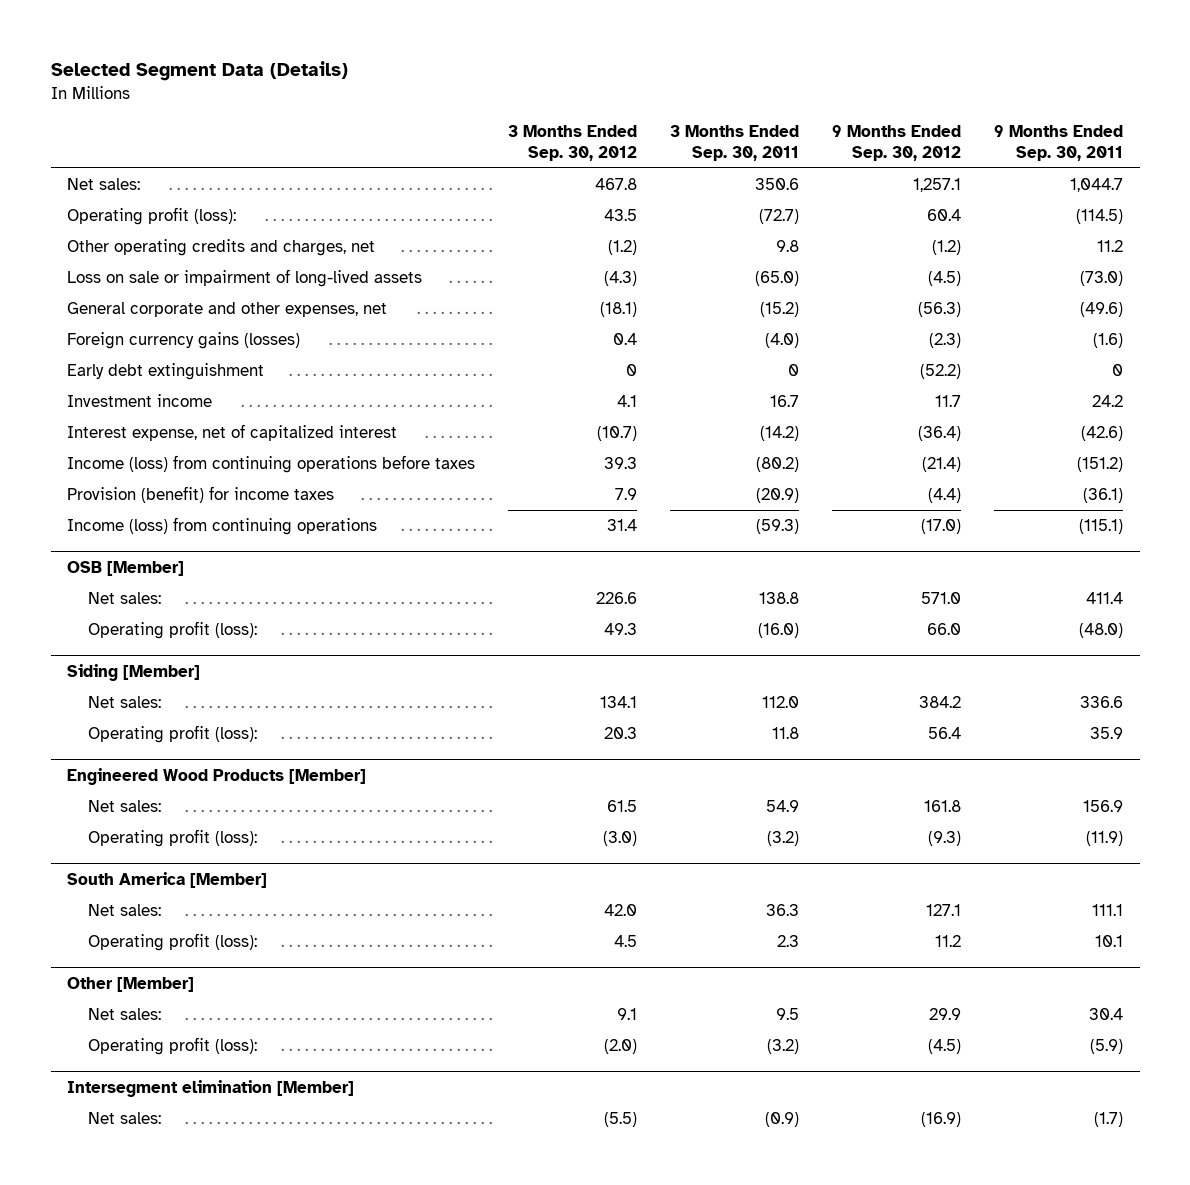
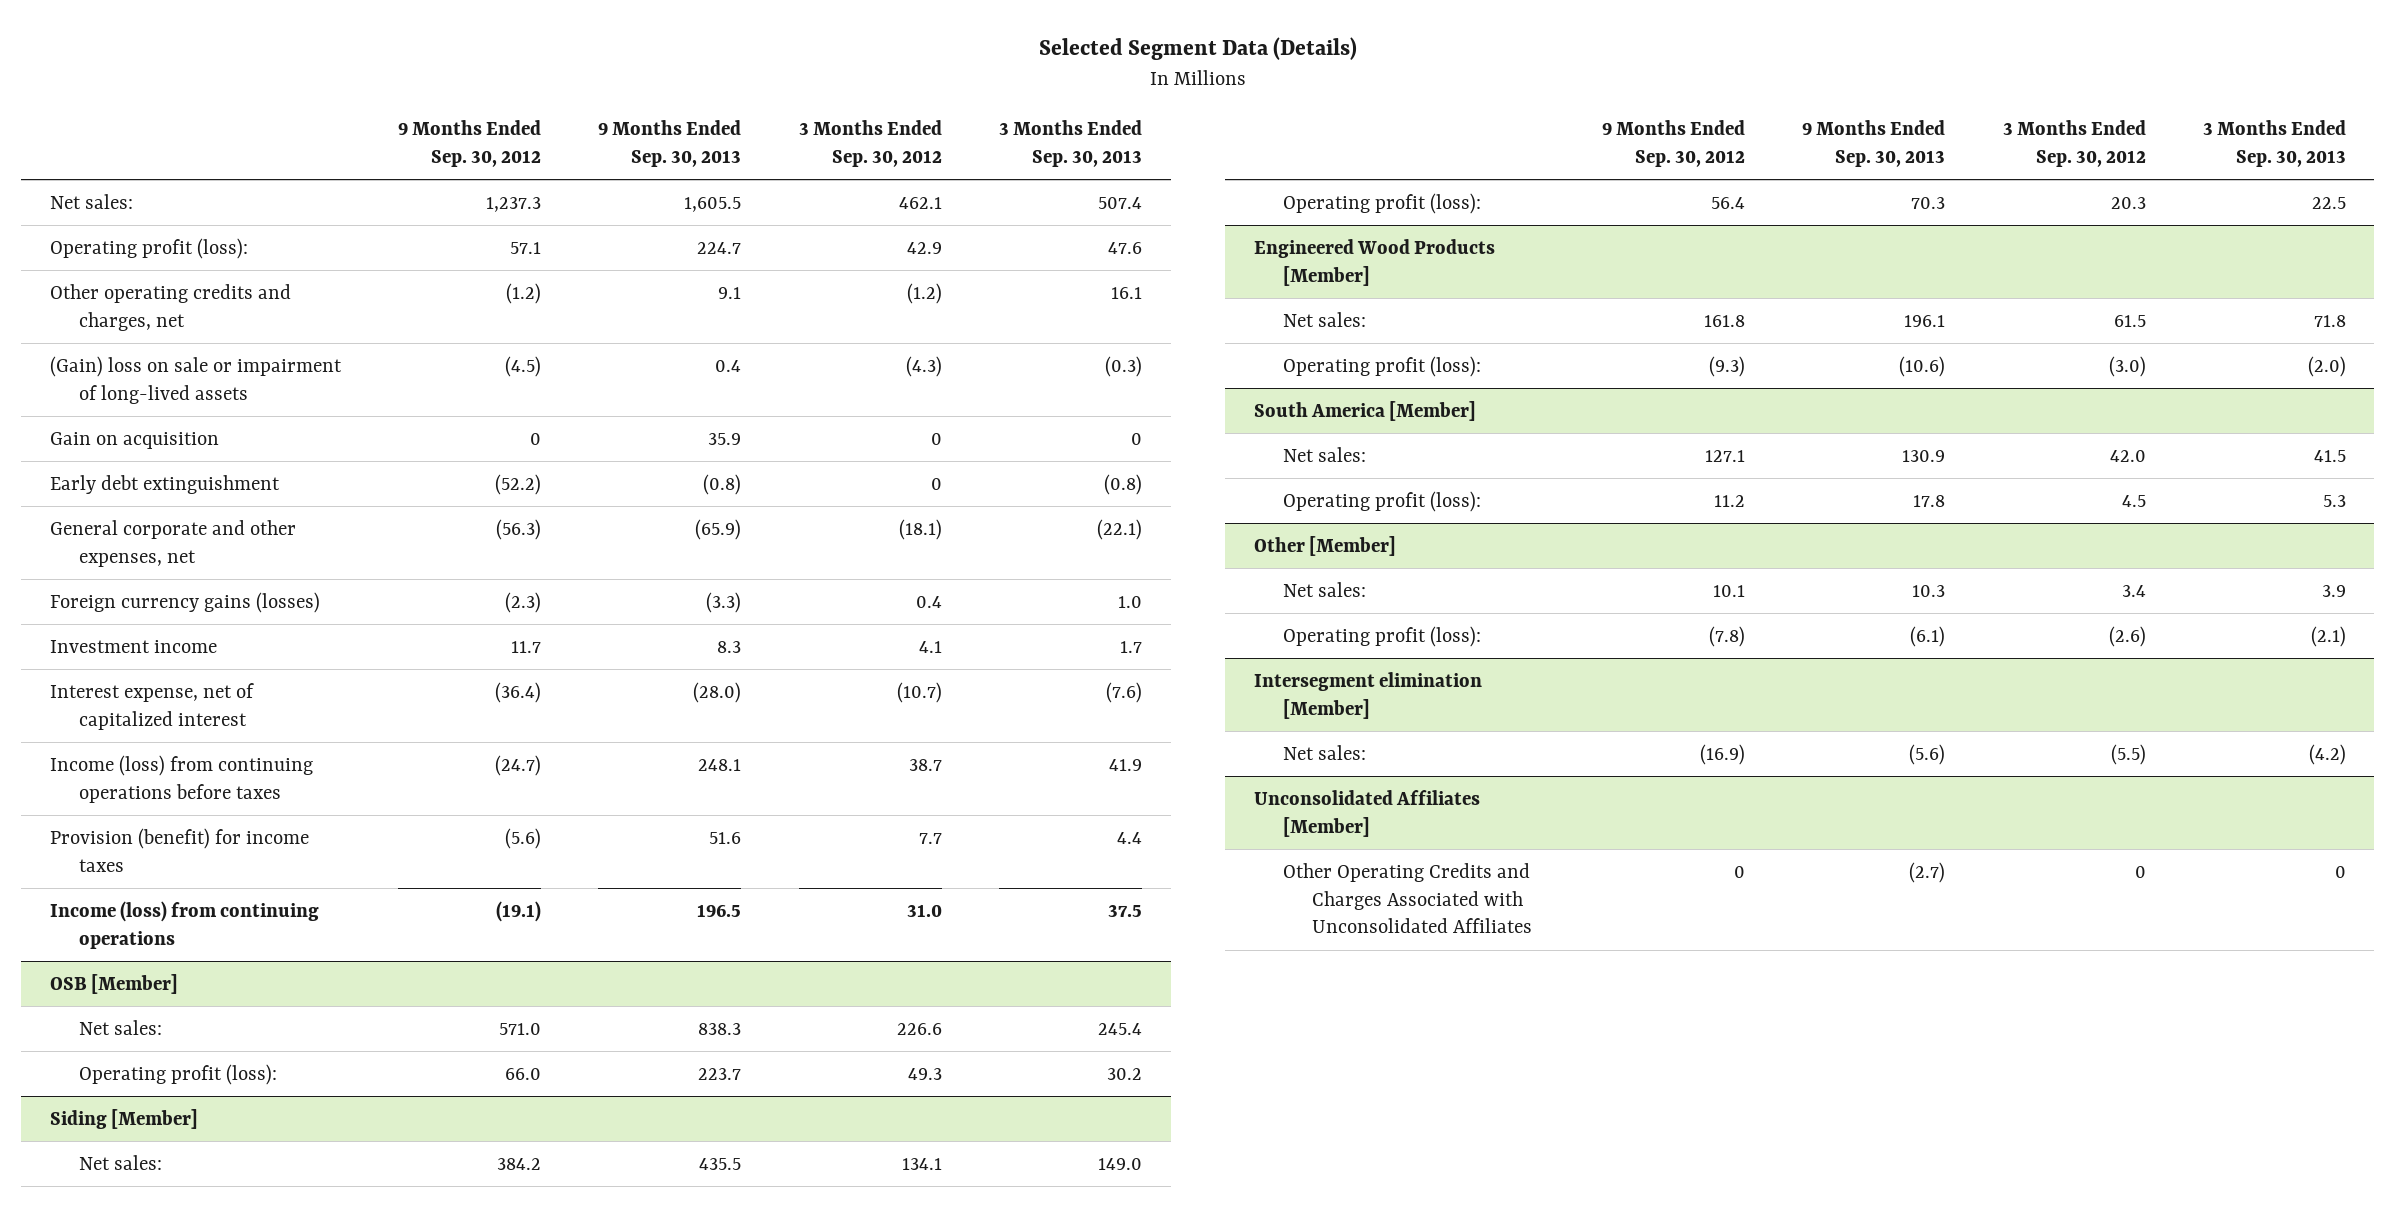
- | 3 Months Ended Sep. 30, 2012 | 3 Months Ended Sep. 30, 2011 | 9 Months Ended Sep. 30, 2012 | 9 Months Ended Sep. 30, 2011
+ | 9 Months Ended Sep. 30, 2012 | 9 Months Ended Sep. 30, 2013 | 3 Months Ended Sep. 30, 2012 | 3 Months Ended Sep. 30, 2013
- Net sales: | 467.8 | 350.6 | 1,257.1 | 1,044.7
- Operating profit (loss): | 43.5 | (72.7) | 60.4 | (114.5)
+ Net sales: | 1,237.3 | 1,605.5 | 462.1 | 507.4
+ Operating profit (loss): | 57.1 | 224.7 | 42.9 | 47.6
- Loss on sale or impairment of long-lived assets | (4.3) | (65.0) | (4.5) | (73.0)
+ (Gain) loss on sale or impairment of long-lived assets | (4.5) | 0.4 | (4.3) | (0.3)
+ Gain on acquisition | 0 | 35.9 | 0 | 0
moved up: Early debt extinguishment | (52.2) | (0.8) | 0 | (0.8)
- Income (loss) from continuing operations before taxes | 39.3 | (80.2) | (21.4) | (151.2)
- Provision (benefit) for income taxes | 7.9 | (20.9) | (4.4) | (36.1)
- Income (loss) from continuing operations | 31.4 | (59.3) | (17.0) | (115.1)
+ Income (loss) from continuing operations before taxes | (24.7) | 248.1 | 38.7 | 41.9
+ Provision (benefit) for income taxes | (5.6) | 51.6 | 7.7 | 4.4
+ Income (loss) from continuing operations | (19.1) | 196.5 | 31.0 | 37.5
@ Other [Member]
- Net sales: | 9.1 | 9.5 | 29.9 | 30.4
- Operating profit (loss): | (2.0) | (3.2) | (4.5) | (5.9)
+ Net sales: | 10.1 | 10.3 | 3.4 | 3.9
+ Operating profit (loss): | (7.8) | (6.1) | (2.6) | (2.1)
+ Unconsolidated Affiliates [Member]
+ Other Operating Credits and Charges Associated with Unconsolidated Affiliates | 0 | (2.7) | 0 | 0

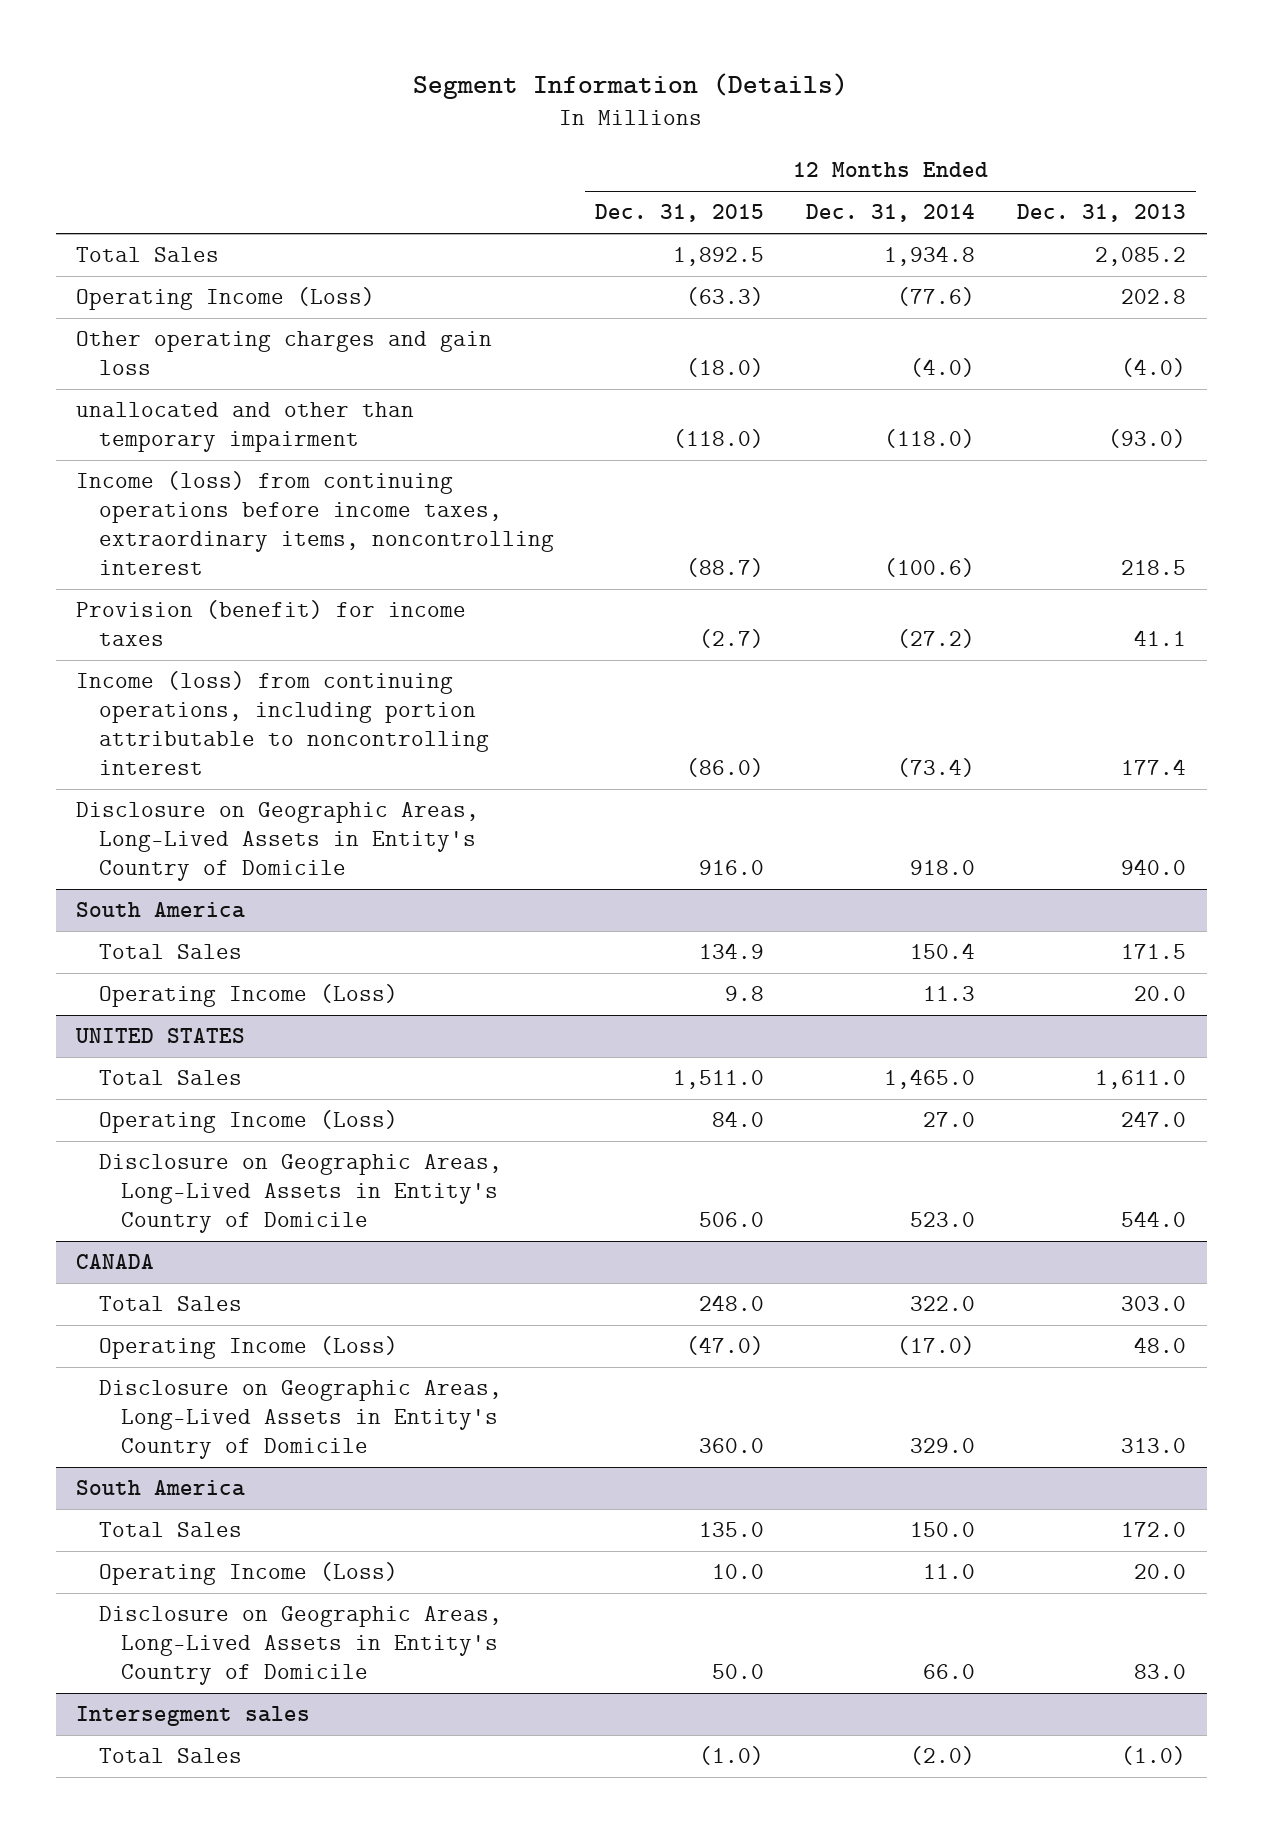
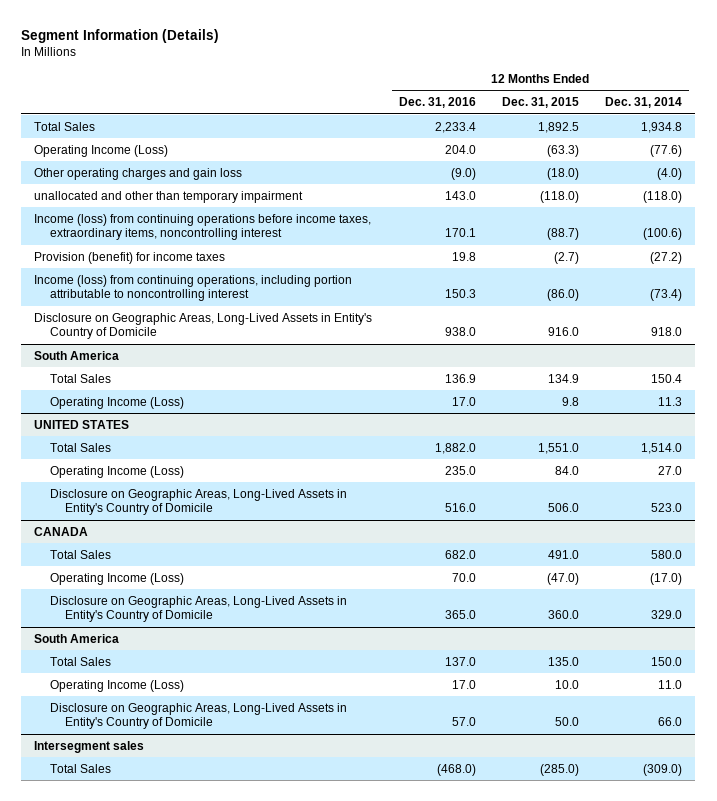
- | 12 Months Ended Dec. 31, 2015 | 12 Months Ended Dec. 31, 2014 | 12 Months Ended Dec. 31, 2013
+ | 12 Months Ended Dec. 31, 2016 | 12 Months Ended Dec. 31, 2015 | 12 Months Ended Dec. 31, 2014
@ UNITED STATES
- Total Sales | 1,511.0 | 1,465.0 | 1,611.0
+ Total Sales | 1,882.0 | 1,551.0 | 1,514.0
@ CANADA
- Total Sales | 248.0 | 322.0 | 303.0
+ Total Sales | 682.0 | 491.0 | 580.0
@ Intersegment sales
- Total Sales | (1.0) | (2.0) | (1.0)
+ Total Sales | (468.0) | (285.0) | (309.0)

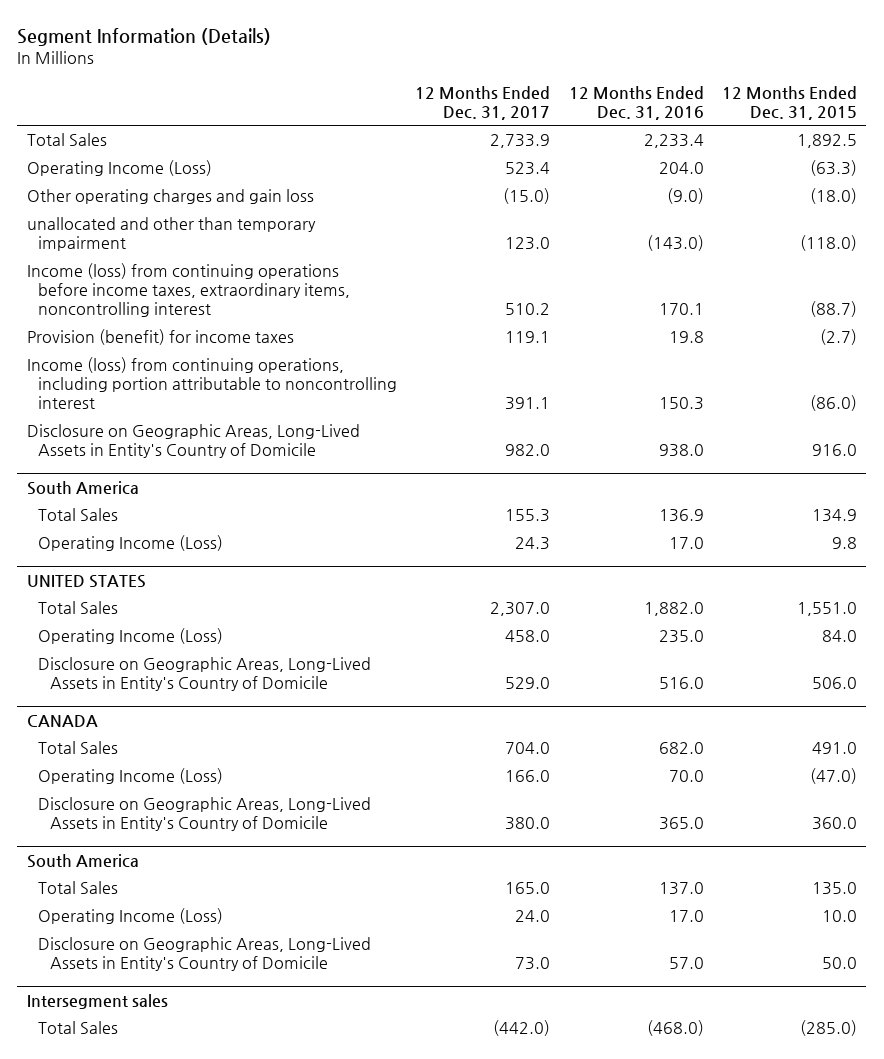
- | 12 Months Ended Dec. 31, 2016 | 12 Months Ended Dec. 31, 2015 | 12 Months Ended Dec. 31, 2014
+ | 12 Months Ended Dec. 31, 2017 | 12 Months Ended Dec. 31, 2016 | 12 Months Ended Dec. 31, 2015
- unallocated and other than temporary impairment | 143.0 | (118.0) | (118.0)
+ unallocated and other than temporary impairment | 123.0 | (143.0) | (118.0)

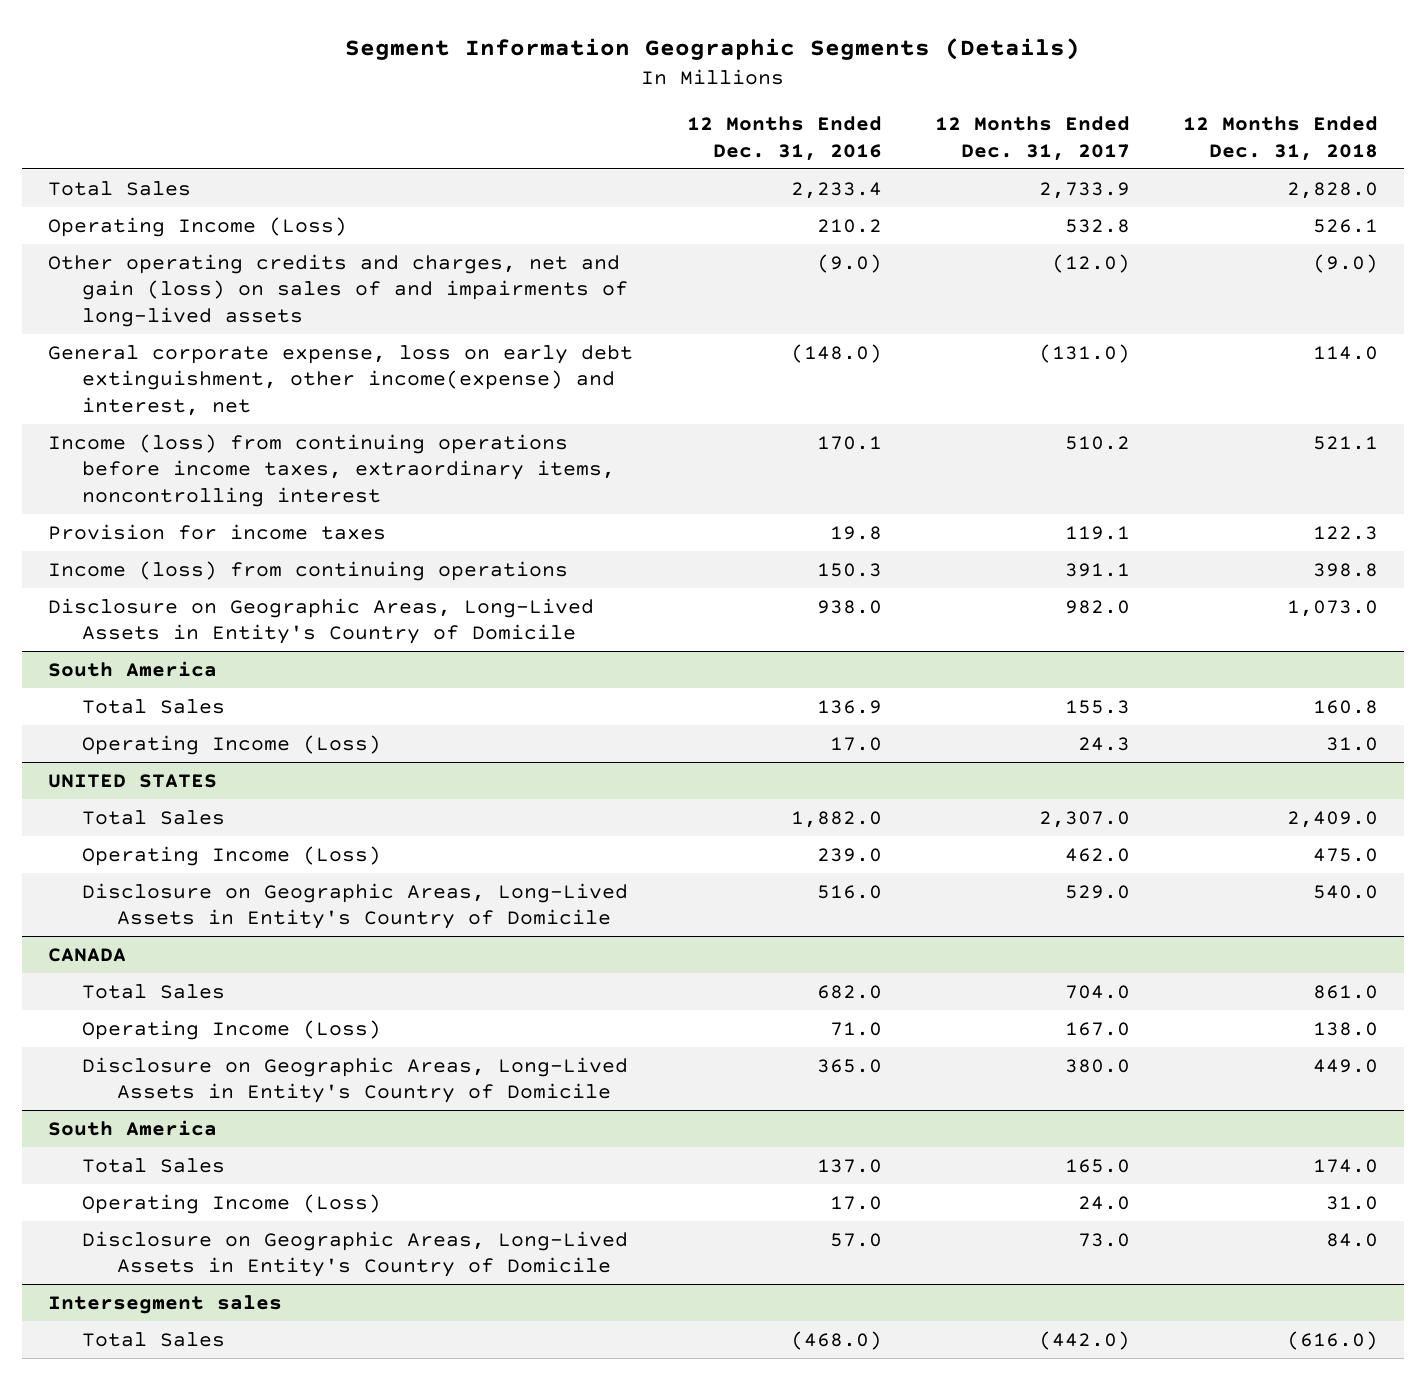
- Segment Information (Details)
+ Segment Information Geographic Segments (Details)
- | 12 Months Ended Dec. 31, 2017 | 12 Months Ended Dec. 31, 2016 | 12 Months Ended Dec. 31, 2015
+ | 12 Months Ended Dec. 31, 2016 | 12 Months Ended Dec. 31, 2017 | 12 Months Ended Dec. 31, 2018
- Operating Income (Loss) | 523.4 | 204.0 | (63.3)
- Other operating charges and gain loss | (15.0) | (9.0) | (18.0)
- unallocated and other than temporary impairment | 123.0 | (143.0) | (118.0)
+ Operating Income (Loss) | 210.2 | 532.8 | 526.1
+ Other operating credits and charges, net and gain (loss) on sales of and impairments of long-lived assets | (9.0) | (12.0) | (9.0)
+ General corporate expense, loss on early debt extinguishment, other income(expense) and interest, net | (148.0) | (131.0) | 114.0
- Provision (benefit) for income taxes | 119.1 | 19.8 | (2.7)
- Income (loss) from continuing operations, including portion attributable to noncontrolling interest | 391.1 | 150.3 | (86.0)
+ Provision for income taxes | 19.8 | 119.1 | 122.3
+ Income (loss) from continuing operations | 150.3 | 391.1 | 398.8
@ UNITED STATES
- Operating Income (Loss) | 458.0 | 235.0 | 84.0
+ Operating Income (Loss) | 239.0 | 462.0 | 475.0
@ CANADA
- Operating Income (Loss) | 166.0 | 70.0 | (47.0)
+ Operating Income (Loss) | 71.0 | 167.0 | 138.0

